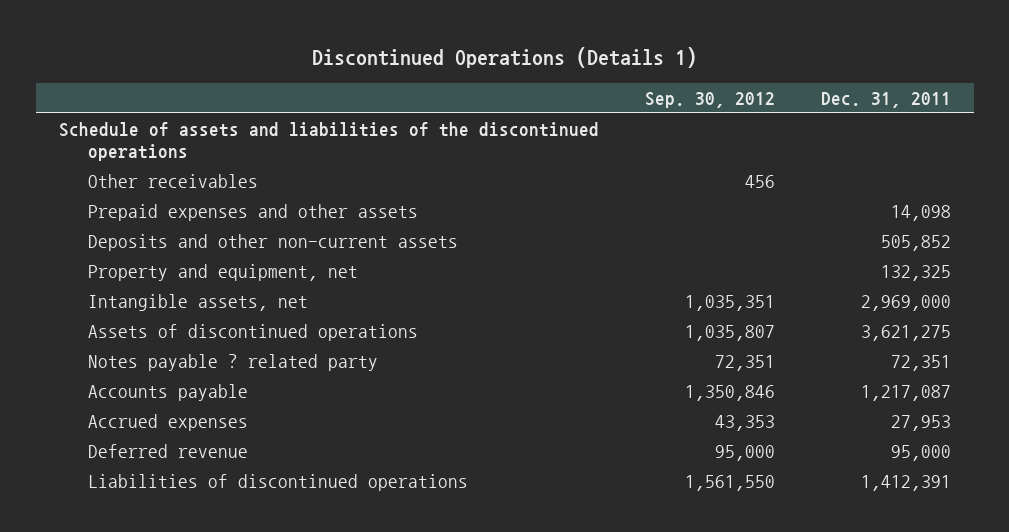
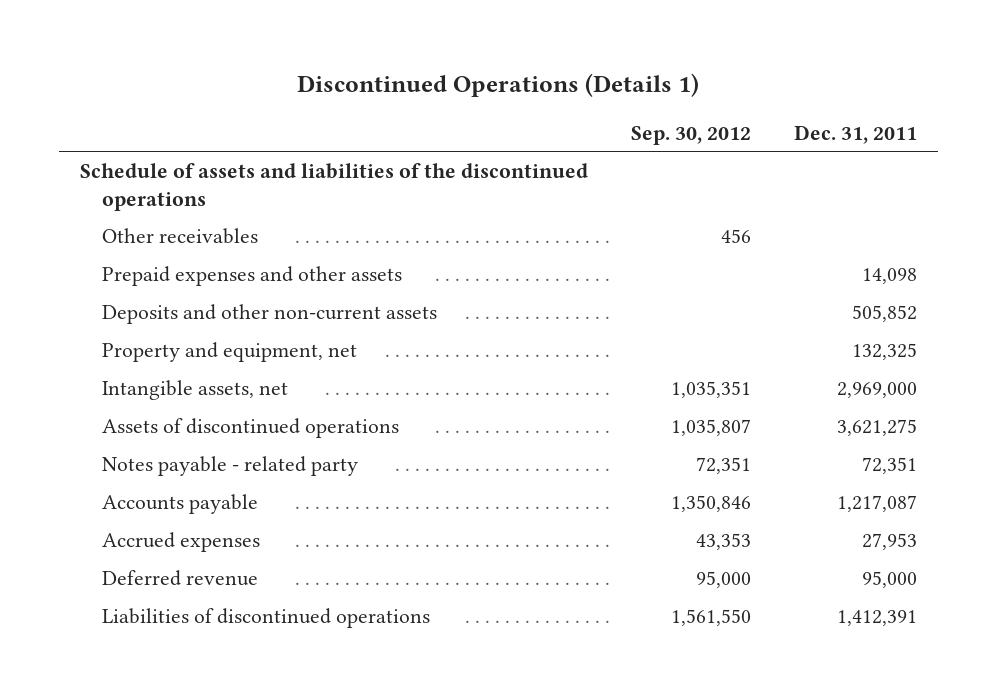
- Notes payable ? related party | 72,351 | 72,351
+ Notes payable - related party | 72,351 | 72,351

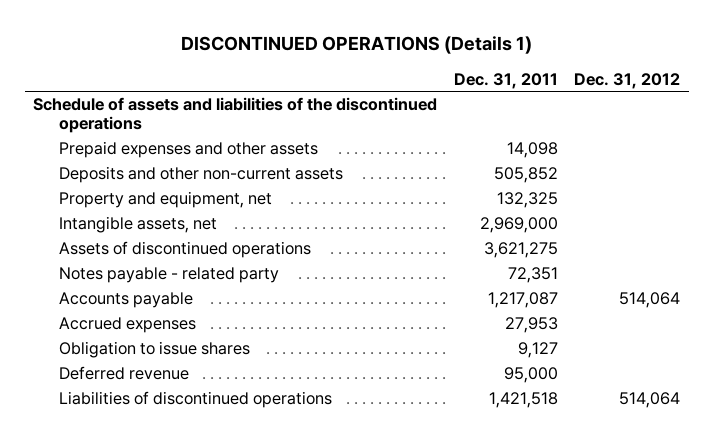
- Discontinued Operations (Details 1)
+ DISCONTINUED OPERATIONS (Details 1)
- | Sep. 30, 2012 | Dec. 31, 2011
+ | Dec. 31, 2011 | Dec. 31, 2012
- Other receivables | 456 |
+ Obligation to issue shares | 9,127 |
- Liabilities of discontinued operations | 1,561,550 | 1,412,391
+ Liabilities of discontinued operations | 1,421,518 | 514,064

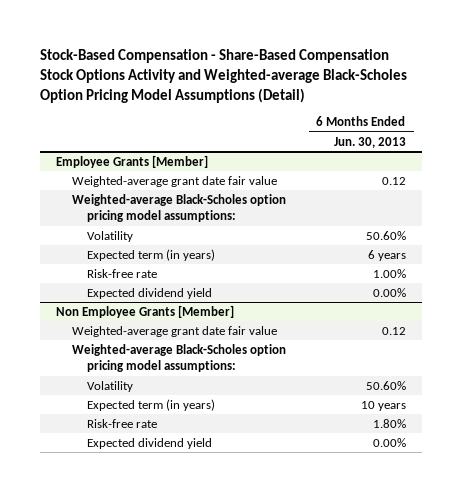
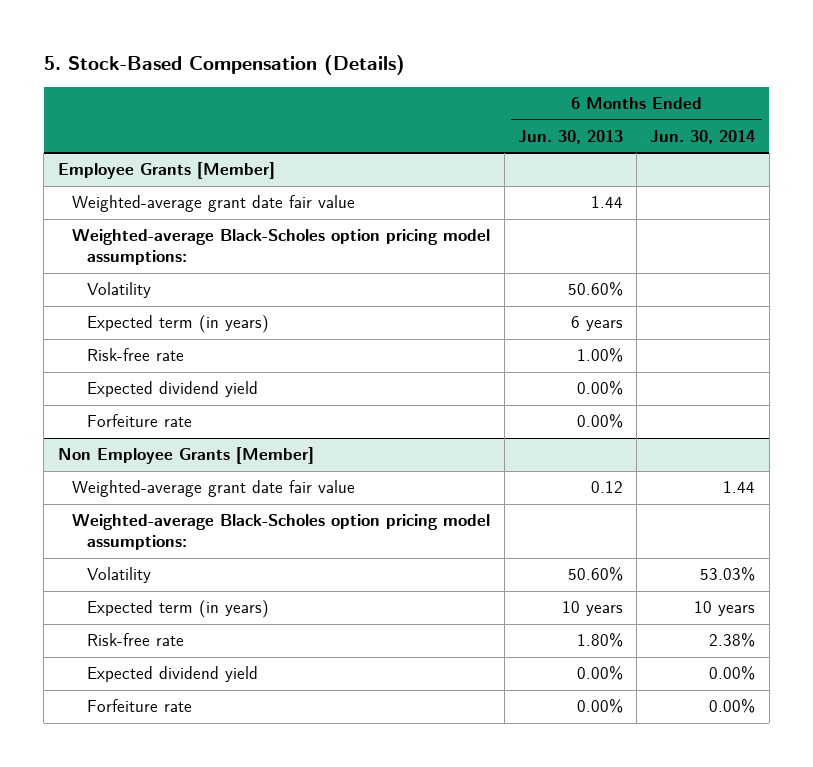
- Stock-Based Compensation - Share-Based Compensation Stock Options Activity and Weighted-average Black-Scholes Option Pricing Model Assumptions (Detail)
+ 5. Stock-Based Compensation (Details)
- | 6 Months Ended Jun. 30, 2013
+ | 6 Months Ended Jun. 30, 2013 | 6 Months Ended Jun. 30, 2014
@ Employee Grants [Member]
- Weighted-average grant date fair value | 0.12
+ Weighted-average grant date fair value | 1.44 |
+ Forfeiture rate | 0.00% |
@ Non Employee Grants [Member]
+ Forfeiture rate | 0.00% | 0.00%

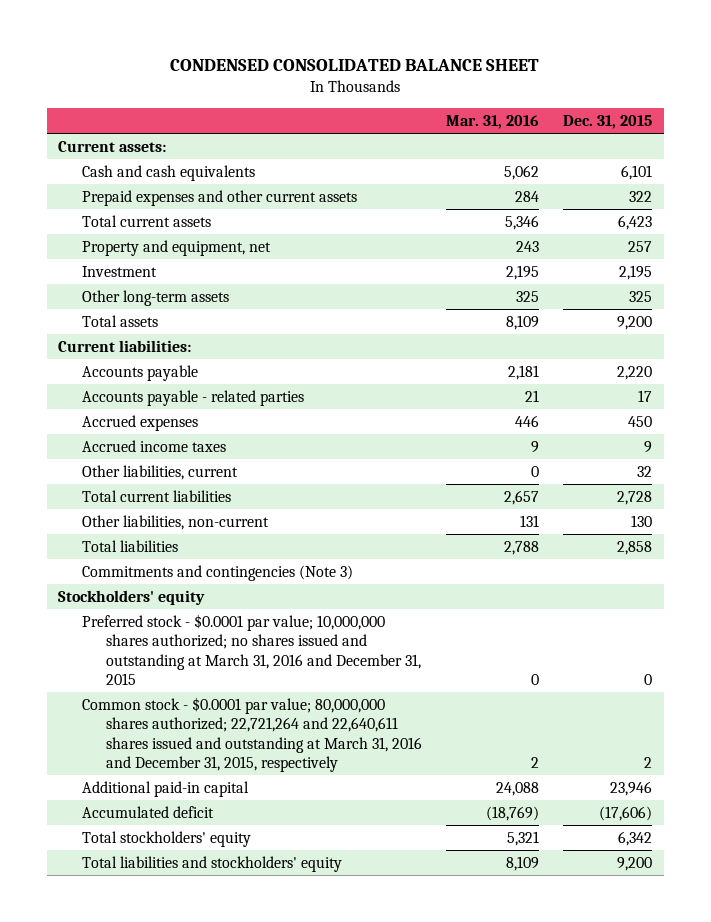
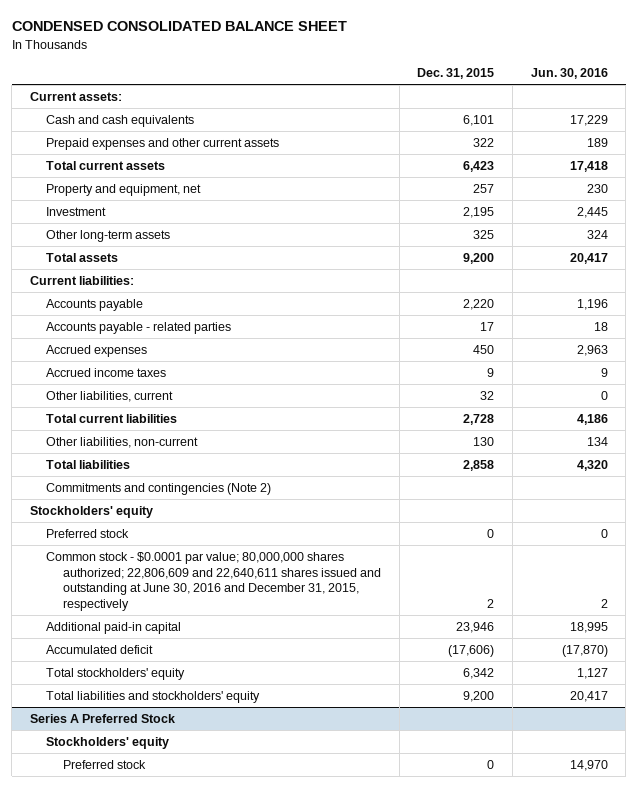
- | Mar. 31, 2016 | Dec. 31, 2015
+ | Dec. 31, 2015 | Jun. 30, 2016
- Commitments and contingencies (Note 3)
+ Commitments and contingencies (Note 2)
- Preferred stock - $0.0001 par value; 10,000,000 shares authorized; no shares issued and outstanding at March 31, 2016 and December 31, 2015 | 0 | 0
- Common stock - $0.0001 par value; 80,000,000 shares authorized; 22,721,264 and 22,640,611 shares issued and outstanding at March 31, 2016 and December 31, 2015, respectively | 2 | 2
+ Preferred stock | 0 | 0
+ Common stock - $0.0001 par value; 80,000,000 shares authorized; 22,806,609 and 22,640,611 shares issued and outstanding at June 30, 2016 and December 31, 2015, respectively | 2 | 2
+ Series A Preferred Stock
+ Stockholders' equity
+ Preferred stock | 0 | 14,970

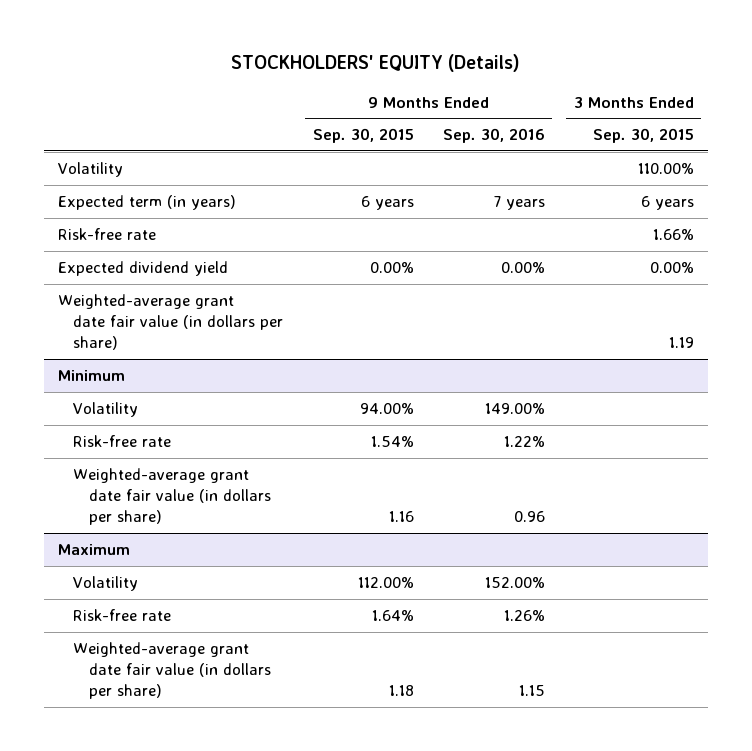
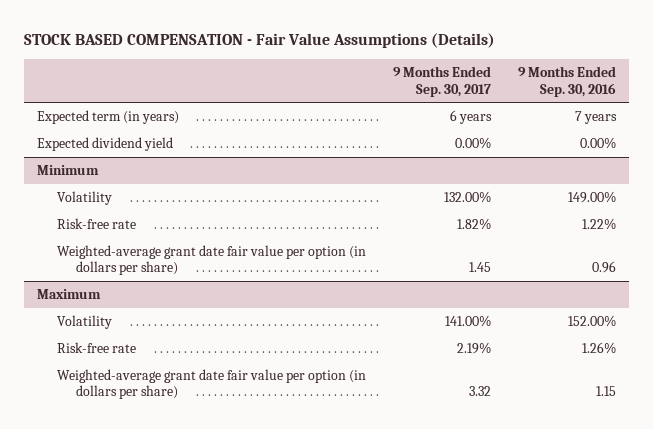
- STOCKHOLDERS' EQUITY (Details)
+ STOCK BASED COMPENSATION - Fair Value Assumptions (Details)
- | 9 Months Ended Sep. 30, 2015 | 9 Months Ended Sep. 30, 2016 | 3 Months Ended Sep. 30, 2015
+ | 9 Months Ended Sep. 30, 2017 | 9 Months Ended Sep. 30, 2016
- Volatility | | | 110.00%
- Risk-free rate | | | 1.66%
- Weighted-average grant date fair value (in dollars per share) | | | 1.19
@ Minimum
- Weighted-average grant date fair value (in dollars per share) | 1.16 | 0.96 |
+ Weighted-average grant date fair value per option (in dollars per share) | 1.45 | 0.96
@ Maximum
- Weighted-average grant date fair value (in dollars per share) | 1.18 | 1.15 |
+ Weighted-average grant date fair value per option (in dollars per share) | 3.32 | 1.15

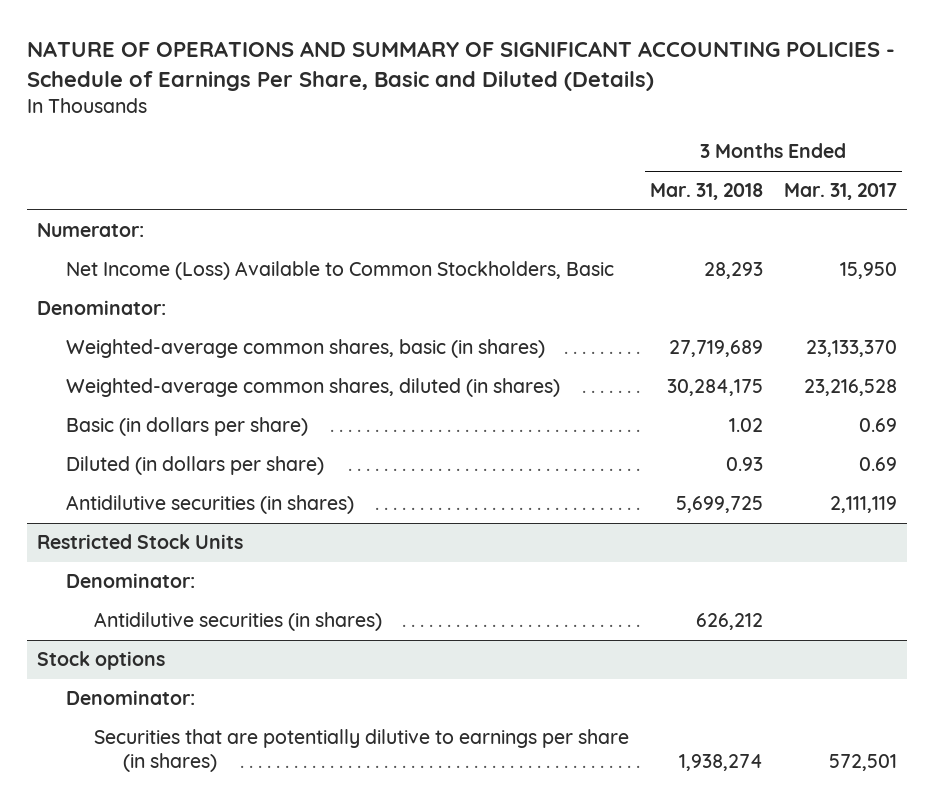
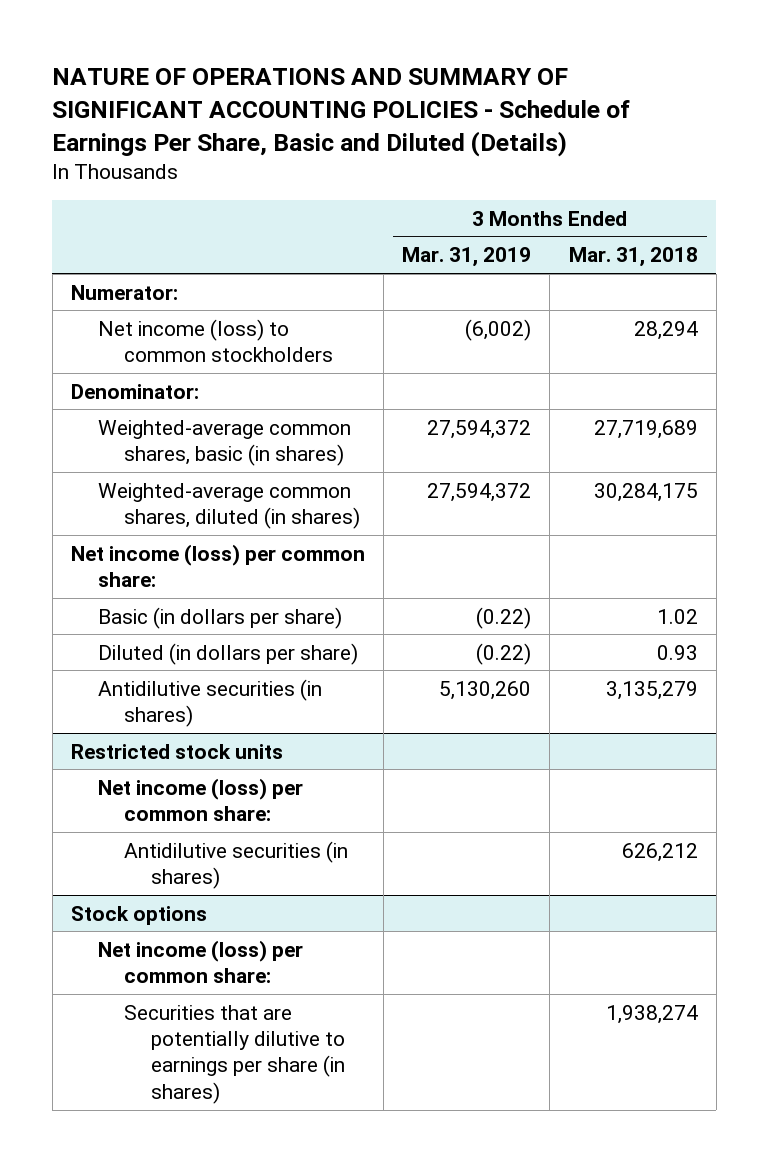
- | 3 Months Ended Mar. 31, 2018 | 3 Months Ended Mar. 31, 2017
+ | 3 Months Ended Mar. 31, 2019 | 3 Months Ended Mar. 31, 2018
- Net Income (Loss) Available to Common Stockholders, Basic | 28,293 | 15,950
+ Net income (loss) to common stockholders | (6,002) | 28,294
+ Net income (loss) per common share:
- Antidilutive securities (in shares) | 5,699,725 | 2,111,119
- Restricted Stock Units
- Denominator:
+ Antidilutive securities (in shares) | 5,130,260 | 3,135,279
+ Restricted stock units
+ Net income (loss) per common share:
@ Stock options
- Denominator:
+ Net income (loss) per common share:

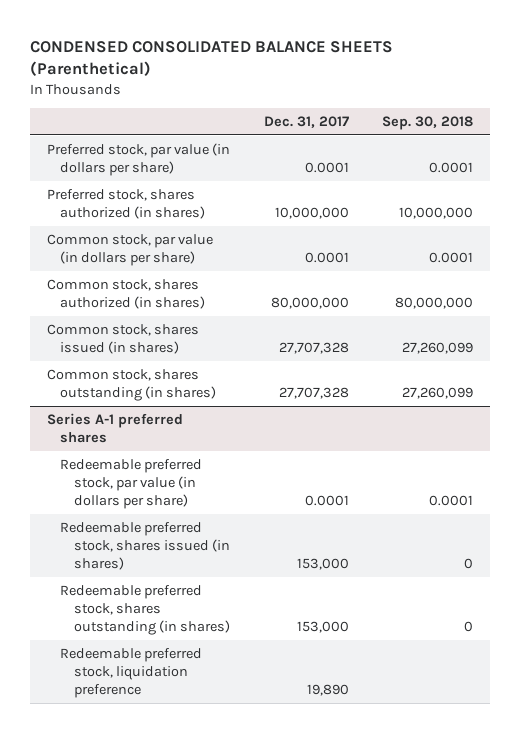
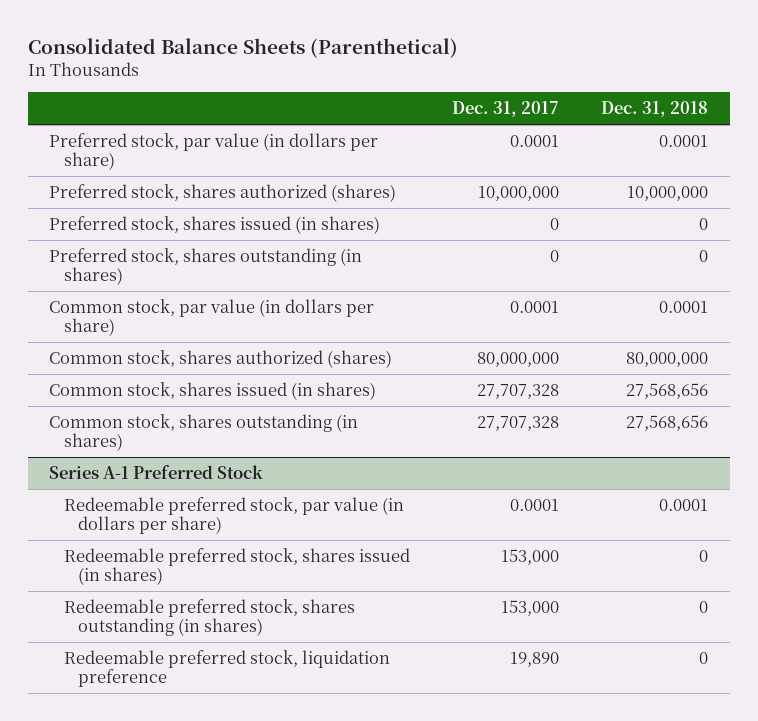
- CONDENSED CONSOLIDATED BALANCE SHEETS (Parenthetical)
+ Consolidated Balance Sheets (Parenthetical)
- | Dec. 31, 2017 | Sep. 30, 2018
+ | Dec. 31, 2017 | Dec. 31, 2018
- Preferred stock, shares authorized (in shares) | 10,000,000 | 10,000,000
+ Preferred stock, shares authorized (shares) | 10,000,000 | 10,000,000
+ Preferred stock, shares issued (in shares) | 0 | 0
+ Preferred stock, shares outstanding (in shares) | 0 | 0
- Common stock, shares authorized (in shares) | 80,000,000 | 80,000,000
+ Common stock, shares authorized (shares) | 80,000,000 | 80,000,000
- Series A-1 preferred shares
+ Series A-1 Preferred Stock

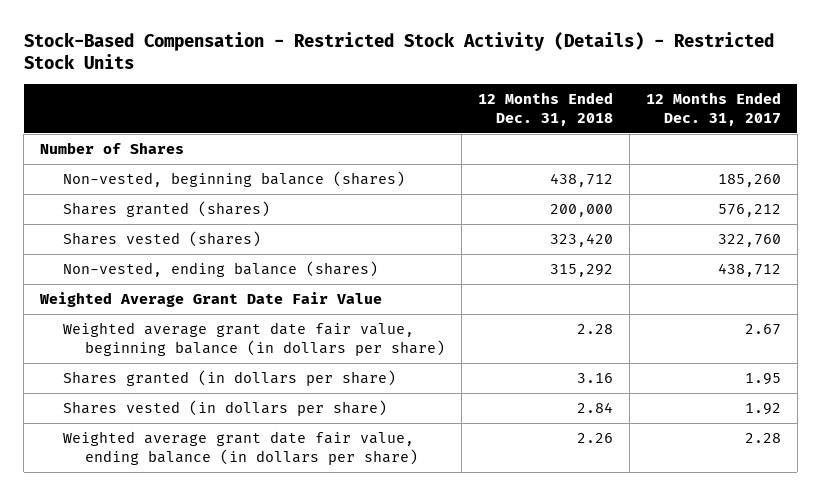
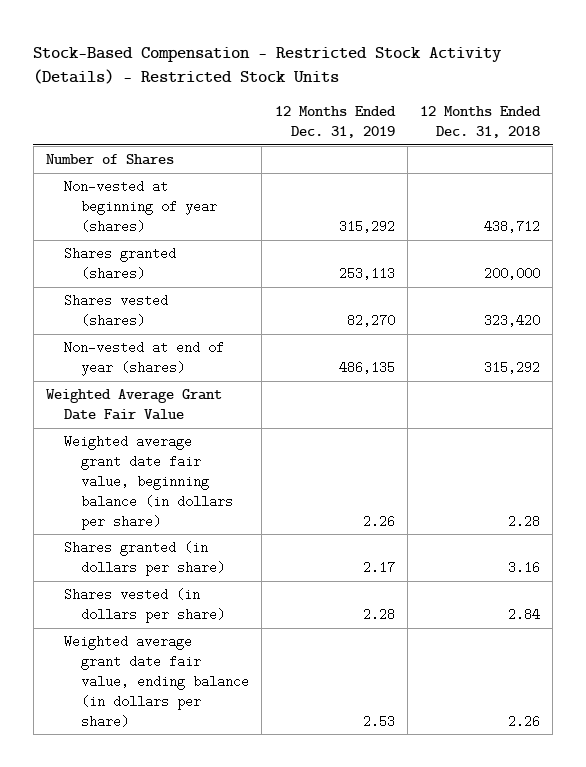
- | 12 Months Ended Dec. 31, 2018 | 12 Months Ended Dec. 31, 2017
+ | 12 Months Ended Dec. 31, 2019 | 12 Months Ended Dec. 31, 2018
- Non-vested, beginning balance (shares) | 438,712 | 185,260
+ Non-vested at beginning of year (shares) | 315,292 | 438,712
- Non-vested, ending balance (shares) | 315,292 | 438,712
+ Non-vested at end of year (shares) | 486,135 | 315,292

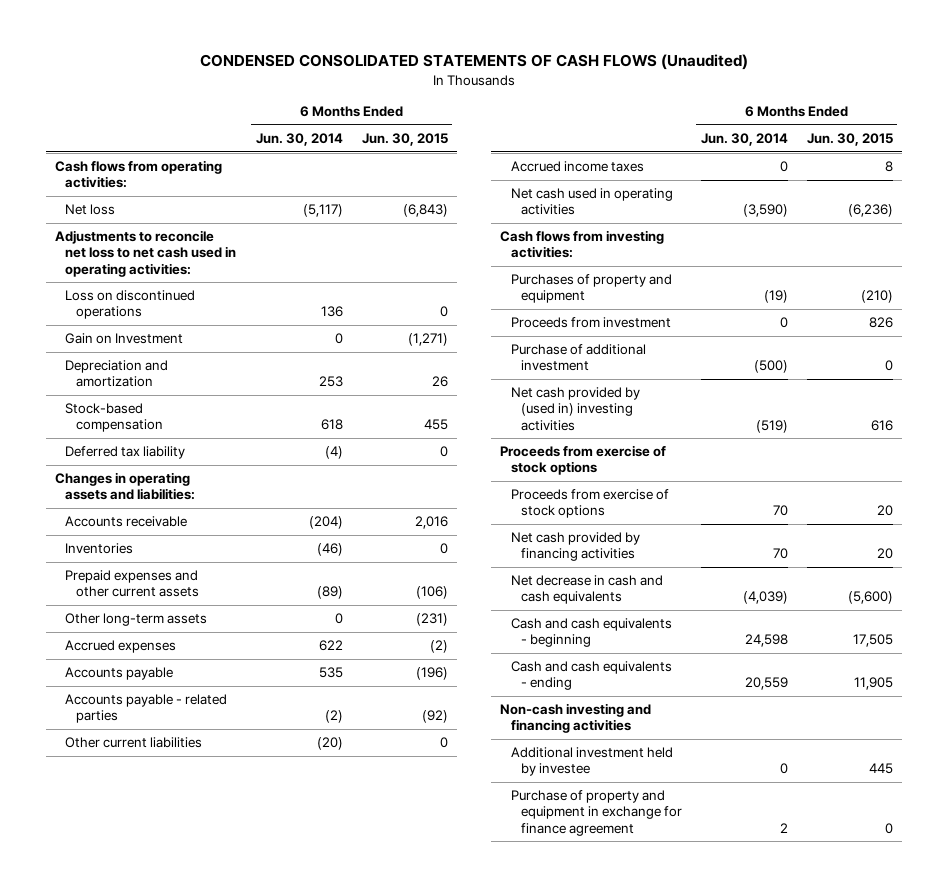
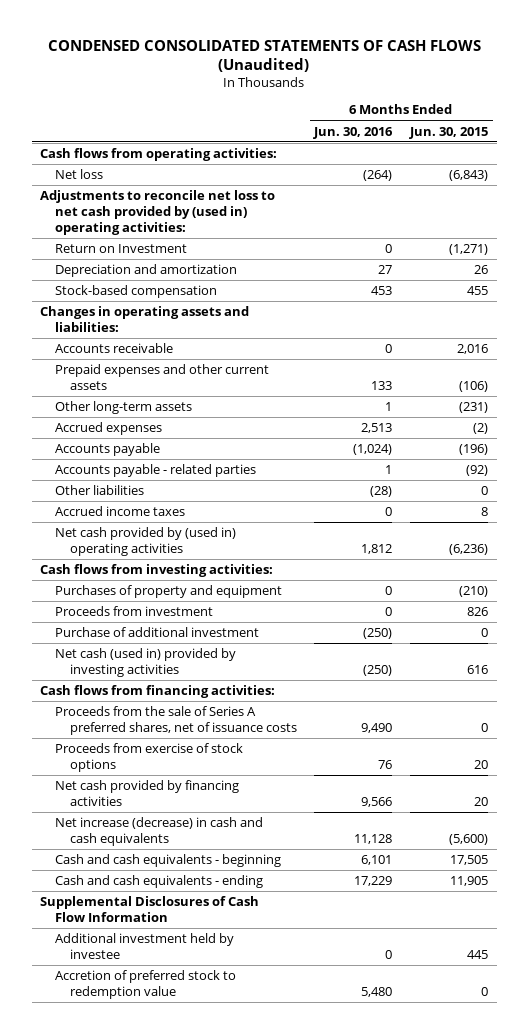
- | 6 Months Ended Jun. 30, 2014 | 6 Months Ended Jun. 30, 2015
+ | 6 Months Ended Jun. 30, 2016 | 6 Months Ended Jun. 30, 2015
- Adjustments to reconcile net loss to net cash used in operating activities:
- Loss on discontinued operations | 136 | 0
- Gain on Investment | 0 | (1,271)
+ Adjustments to reconcile net loss to net cash provided by (used in) operating activities:
+ Return on Investment | 0 | (1,271)
- Deferred tax liability | (4) | 0
- Inventories | (46) | 0
- Other current liabilities | (20) | 0
+ Other liabilities | (28) | 0
- Net cash used in operating activities | (3,590) | (6,236)
+ Net cash provided by (used in) operating activities | 1,812 | (6,236)
- Net cash provided by (used in) investing activities | (519) | 616
- Proceeds from exercise of stock options
+ Net cash (used in) provided by investing activities | (250) | 616
+ Cash flows from financing activities:
+ Proceeds from the sale of Series A preferred shares, net of issuance costs | 9,490 | 0
- Net decrease in cash and cash equivalents | (4,039) | (5,600)
+ Net increase (decrease) in cash and cash equivalents | 11,128 | (5,600)
- Non-cash investing and financing activities
+ Supplemental Disclosures of Cash Flow Information
- Purchase of property and equipment in exchange for finance agreement | 2 | 0
+ Accretion of preferred stock to redemption value | 5,480 | 0

